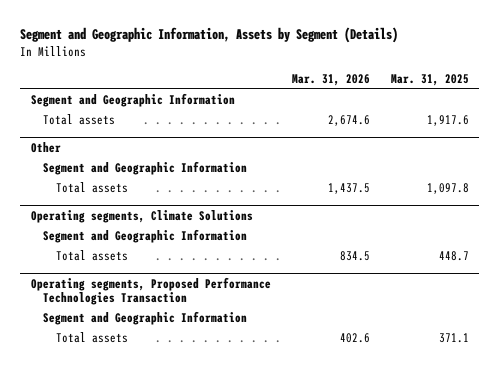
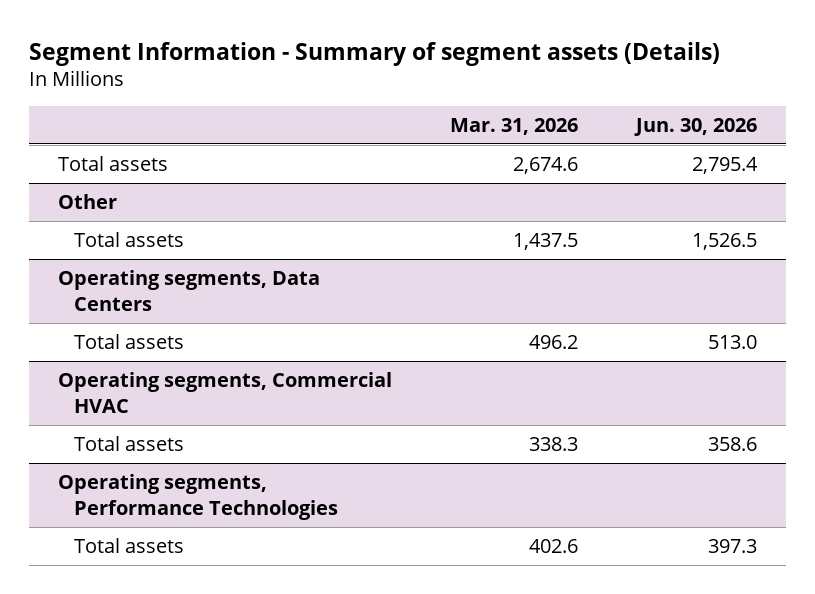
- Segment and Geographic Information, Assets by Segment (Details)
+ Segment Information - Summary of segment assets (Details)
- | Mar. 31, 2026 | Mar. 31, 2025
+ | Mar. 31, 2026 | Jun. 30, 2026
- Segment and Geographic Information
@ Other
- Segment and Geographic Information
- Operating segments, Climate Solutions
- Segment and Geographic Information
- Total assets | 834.5 | 448.7
- Operating segments, Proposed Performance Technologies Transaction
- Segment and Geographic Information
+ Operating segments, Data Centers
+ Total assets | 496.2 | 513.0
+ Operating segments, Commercial HVAC
+ Total assets | 338.3 | 358.6
+ Operating segments, Performance Technologies

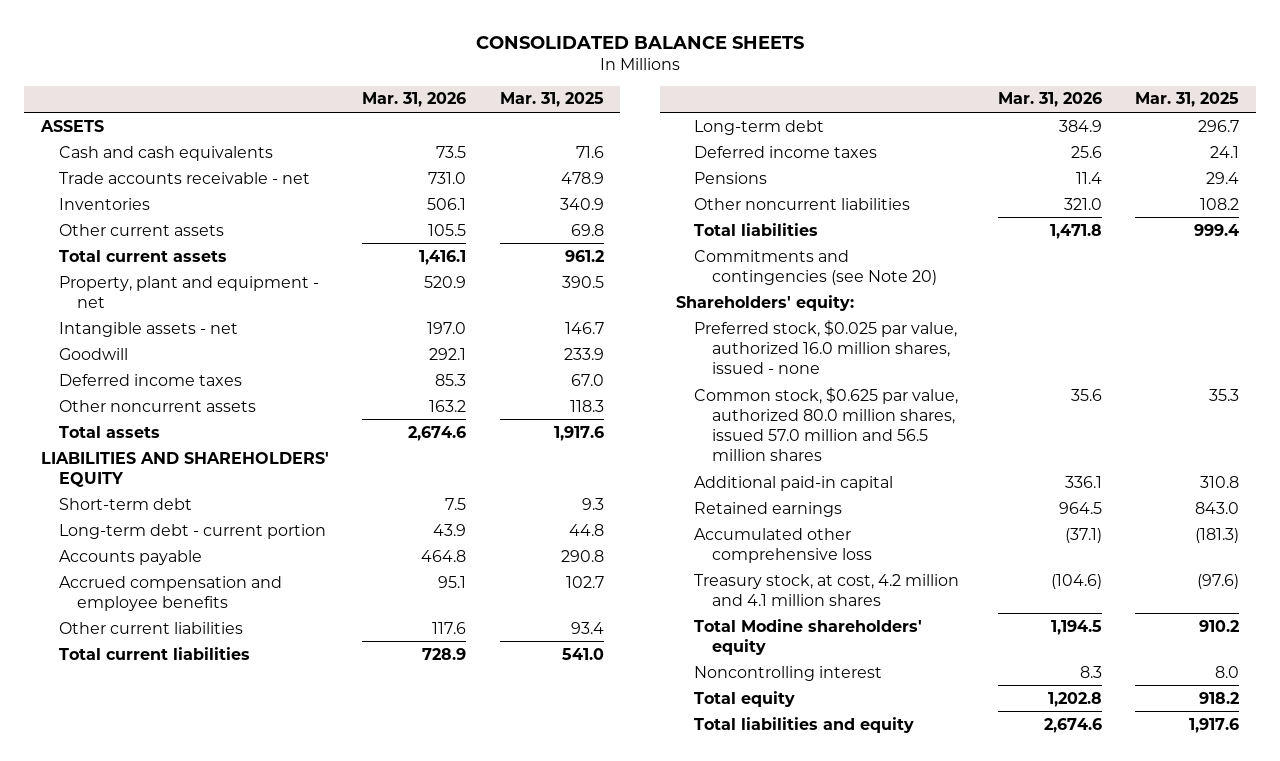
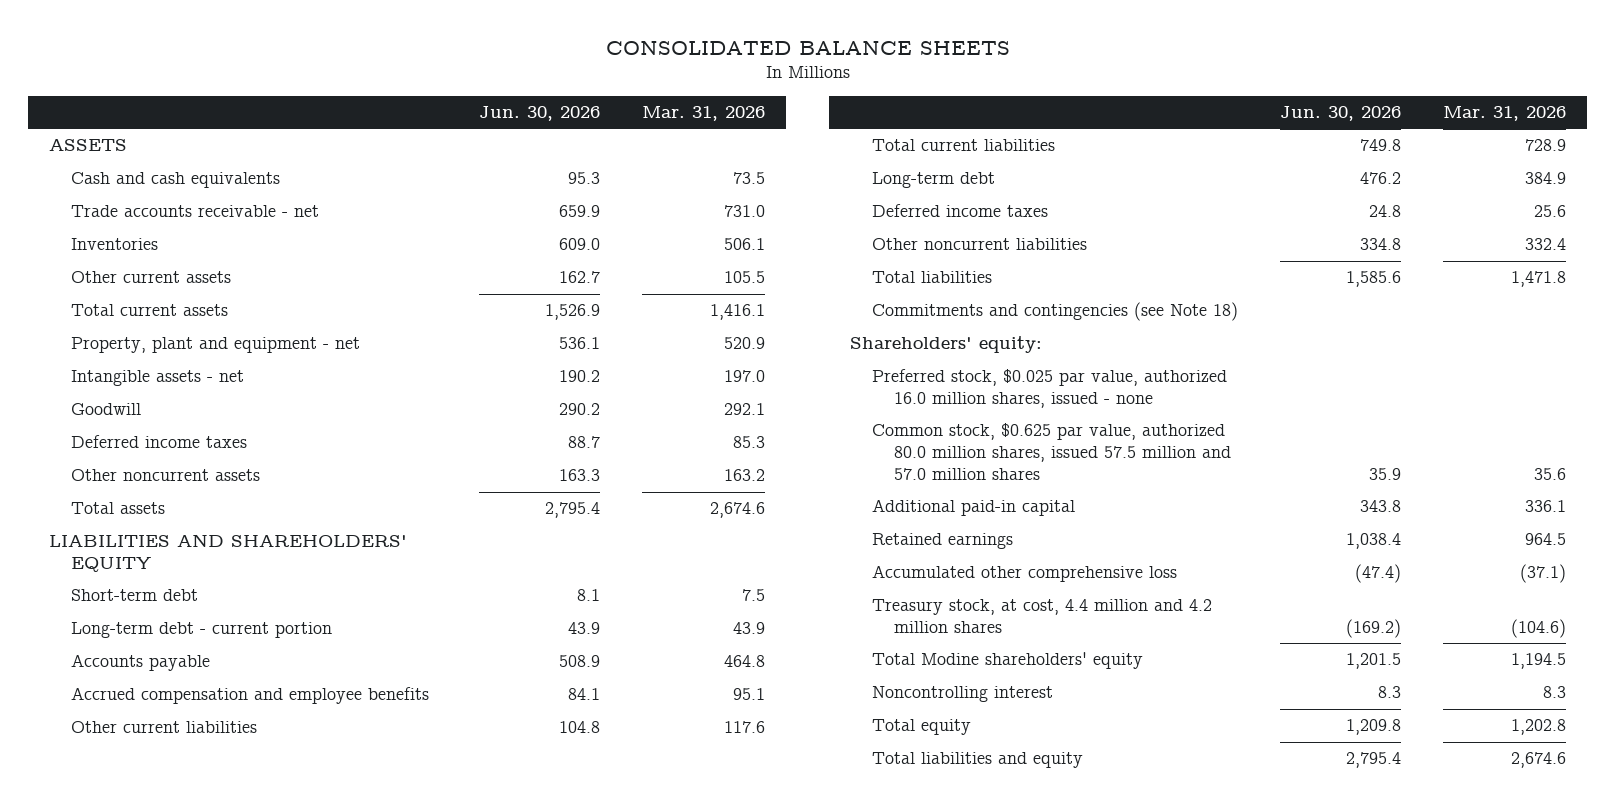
- | Mar. 31, 2026 | Mar. 31, 2025
+ | Jun. 30, 2026 | Mar. 31, 2026
- Pensions | 11.4 | 29.4
- Other noncurrent liabilities | 321.0 | 108.2
+ Other noncurrent liabilities | 334.8 | 332.4
- Commitments and contingencies (see Note 20)
+ Commitments and contingencies (see Note 18)
- Common stock, $0.625 par value, authorized 80.0 million shares, issued 57.0 million and 56.5 million shares | 35.6 | 35.3
+ Common stock, $0.625 par value, authorized 80.0 million shares, issued 57.5 million and 57.0 million shares | 35.9 | 35.6
- Treasury stock, at cost, 4.2 million and 4.1 million shares | (104.6) | (97.6)
+ Treasury stock, at cost, 4.4 million and 4.2 million shares | (169.2) | (104.6)

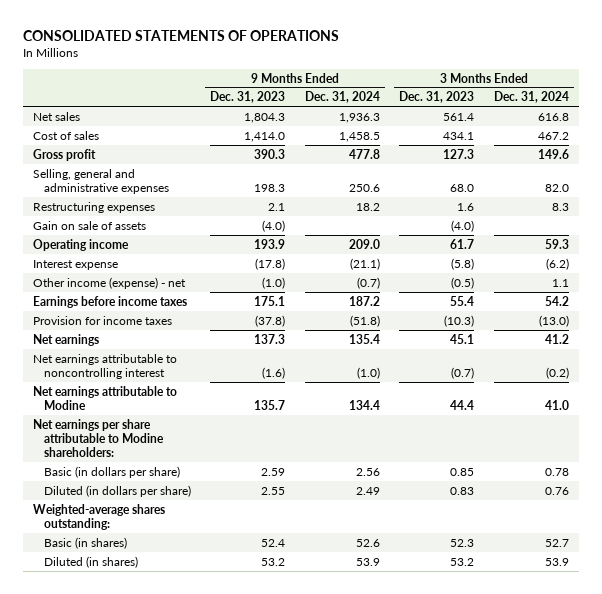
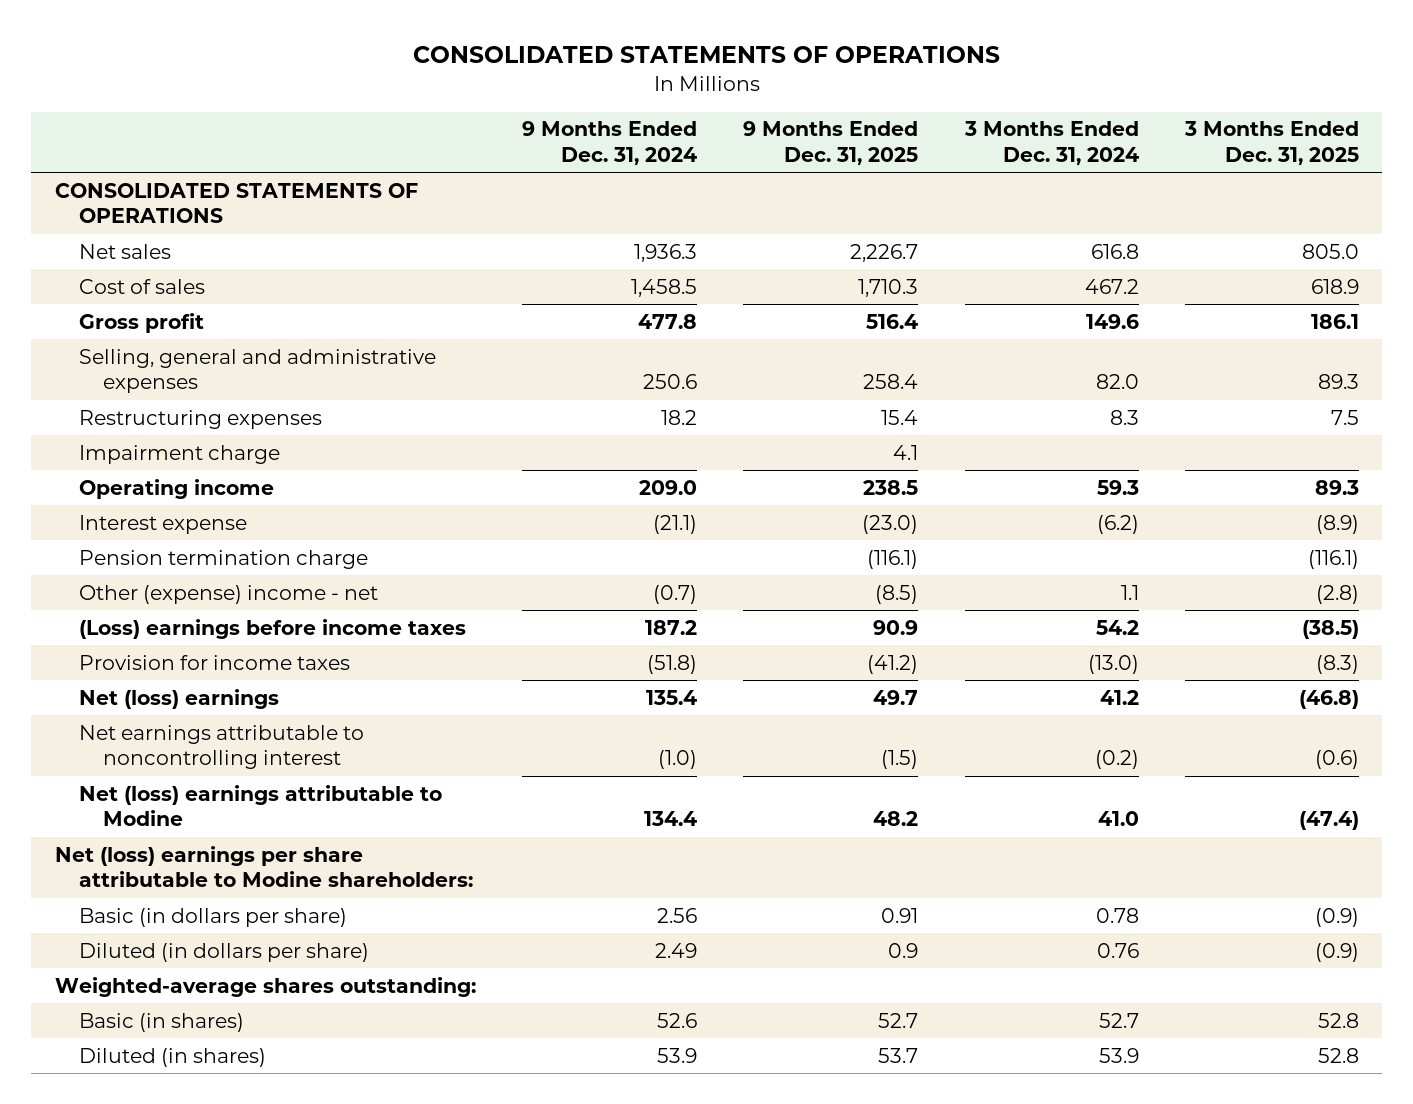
- | 9 Months Ended Dec. 31, 2023 | 9 Months Ended Dec. 31, 2024 | 3 Months Ended Dec. 31, 2023 | 3 Months Ended Dec. 31, 2024
+ | 9 Months Ended Dec. 31, 2024 | 9 Months Ended Dec. 31, 2025 | 3 Months Ended Dec. 31, 2024 | 3 Months Ended Dec. 31, 2025
+ CONSOLIDATED STATEMENTS OF OPERATIONS
- Gain on sale of assets | (4.0) | | (4.0) |
+ Impairment charge | | 4.1 | |
- Other income (expense) - net | (1.0) | (0.7) | (0.5) | 1.1
- Earnings before income taxes | 175.1 | 187.2 | 55.4 | 54.2
+ Pension termination charge | | (116.1) | | (116.1)
+ Other (expense) income - net | (0.7) | (8.5) | 1.1 | (2.8)
+ (Loss) earnings before income taxes | 187.2 | 90.9 | 54.2 | (38.5)
- Net earnings | 137.3 | 135.4 | 45.1 | 41.2
+ Net (loss) earnings | 135.4 | 49.7 | 41.2 | (46.8)
- Net earnings attributable to Modine | 135.7 | 134.4 | 44.4 | 41.0
- Net earnings per share attributable to Modine shareholders:
+ Net (loss) earnings attributable to Modine | 134.4 | 48.2 | 41.0 | (47.4)
+ Net (loss) earnings per share attributable to Modine shareholders:

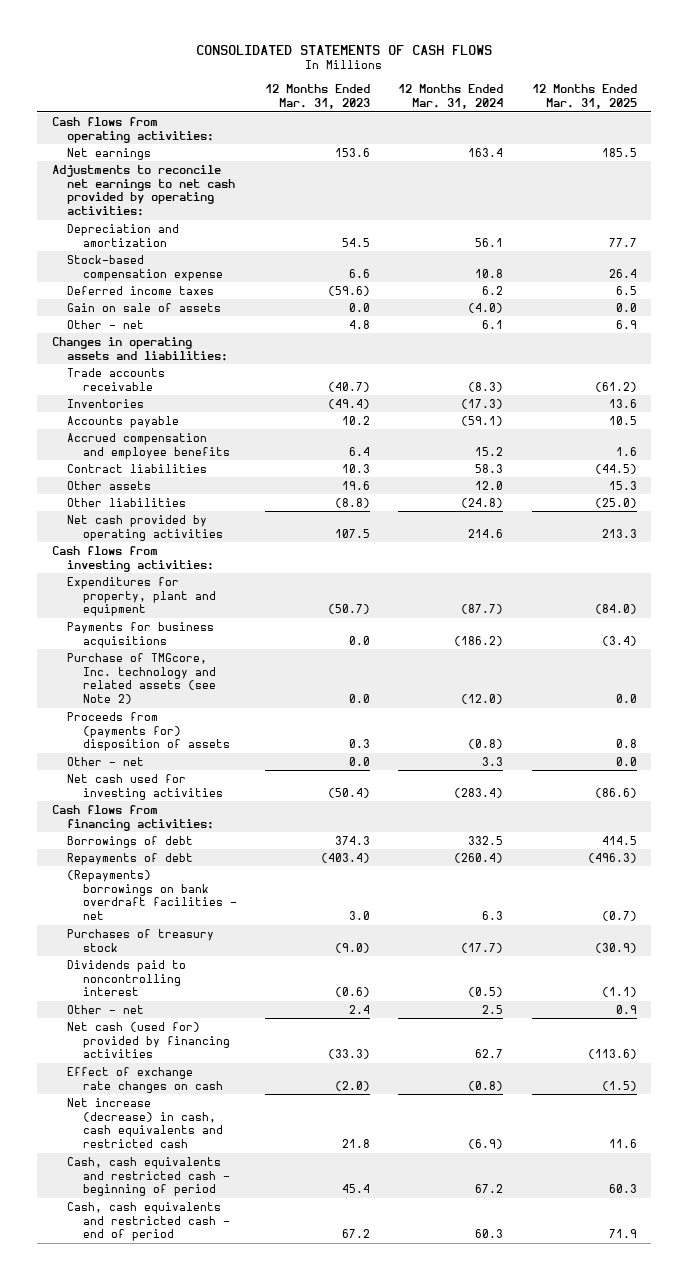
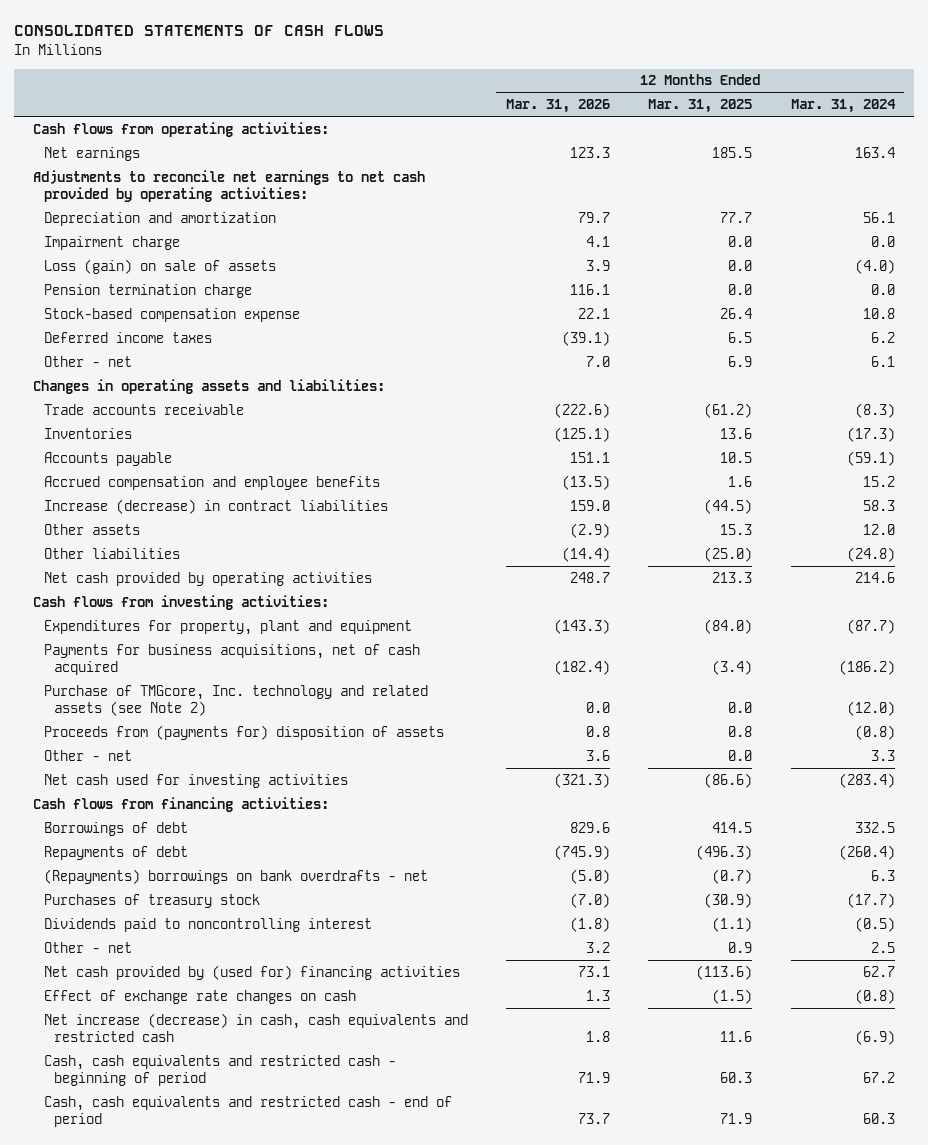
- | 12 Months Ended Mar. 31, 2023 | 12 Months Ended Mar. 31, 2024 | 12 Months Ended Mar. 31, 2025
+ | 12 Months Ended Mar. 31, 2026 | 12 Months Ended Mar. 31, 2025 | 12 Months Ended Mar. 31, 2024
+ Impairment charge | 4.1 | 0.0 | 0.0
+ Loss (gain) on sale of assets | 3.9 | 0.0 | (4.0)
+ Pension termination charge | 116.1 | 0.0 | 0.0
- Gain on sale of assets | 0.0 | (4.0) | 0.0
- Contract liabilities | 10.3 | 58.3 | (44.5)
+ Increase (decrease) in contract liabilities | 159.0 | (44.5) | 58.3
- Payments for business acquisitions | 0.0 | (186.2) | (3.4)
+ Payments for business acquisitions, net of cash acquired | (182.4) | (3.4) | (186.2)
- (Repayments) borrowings on bank overdraft facilities - net | 3.0 | 6.3 | (0.7)
+ (Repayments) borrowings on bank overdrafts - net | (5.0) | (0.7) | 6.3
- Net cash (used for) provided by financing activities | (33.3) | 62.7 | (113.6)
+ Net cash provided by (used for) financing activities | 73.1 | (113.6) | 62.7

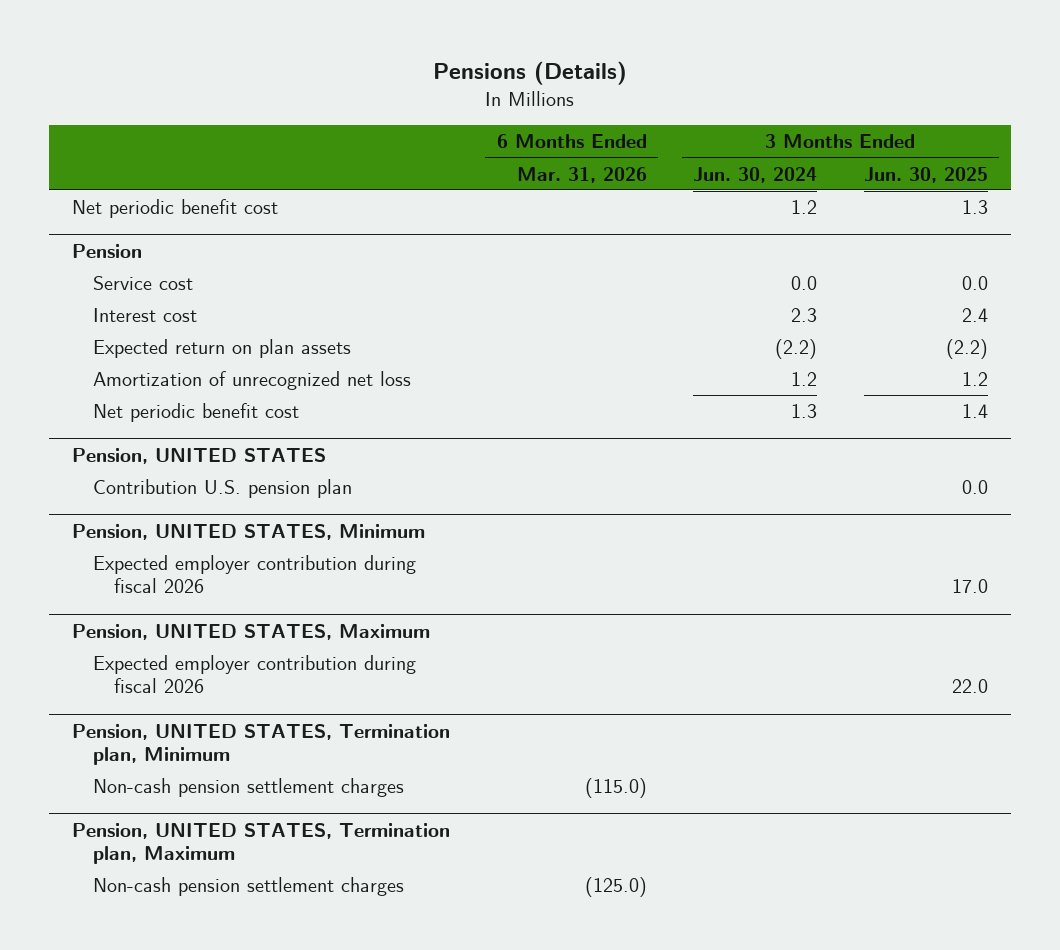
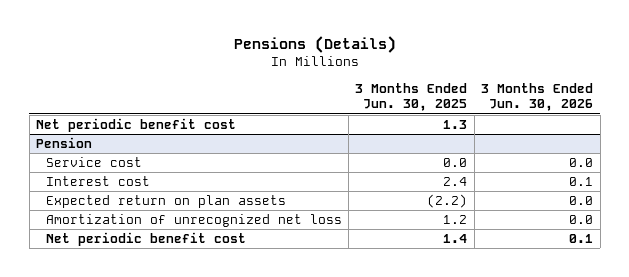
- | 6 Months Ended Mar. 31, 2026 | 3 Months Ended Jun. 30, 2024 | 3 Months Ended Jun. 30, 2025
+ | 3 Months Ended Jun. 30, 2025 | 3 Months Ended Jun. 30, 2026
- Pension, UNITED STATES
- Contribution U.S. pension plan | | | 0.0
- Pension, UNITED STATES, Minimum
- Expected employer contribution during fiscal 2026 | | | 17.0
- Pension, UNITED STATES, Maximum
- Expected employer contribution during fiscal 2026 | | | 22.0
- Pension, UNITED STATES, Termination plan, Minimum
- Non-cash pension settlement charges | (115.0) | |
- Pension, UNITED STATES, Termination plan, Maximum
- Non-cash pension settlement charges | (125.0) | |

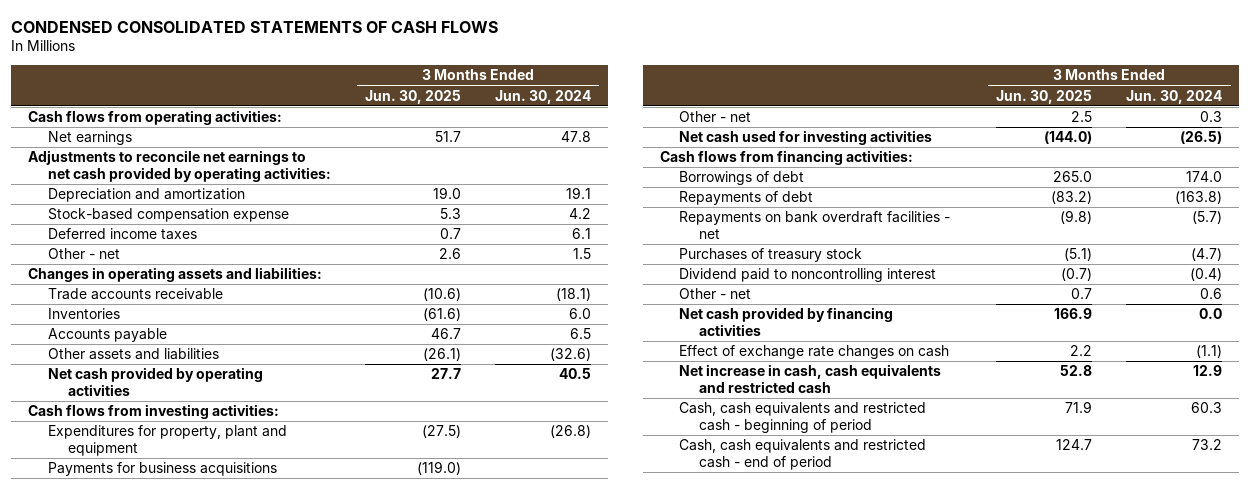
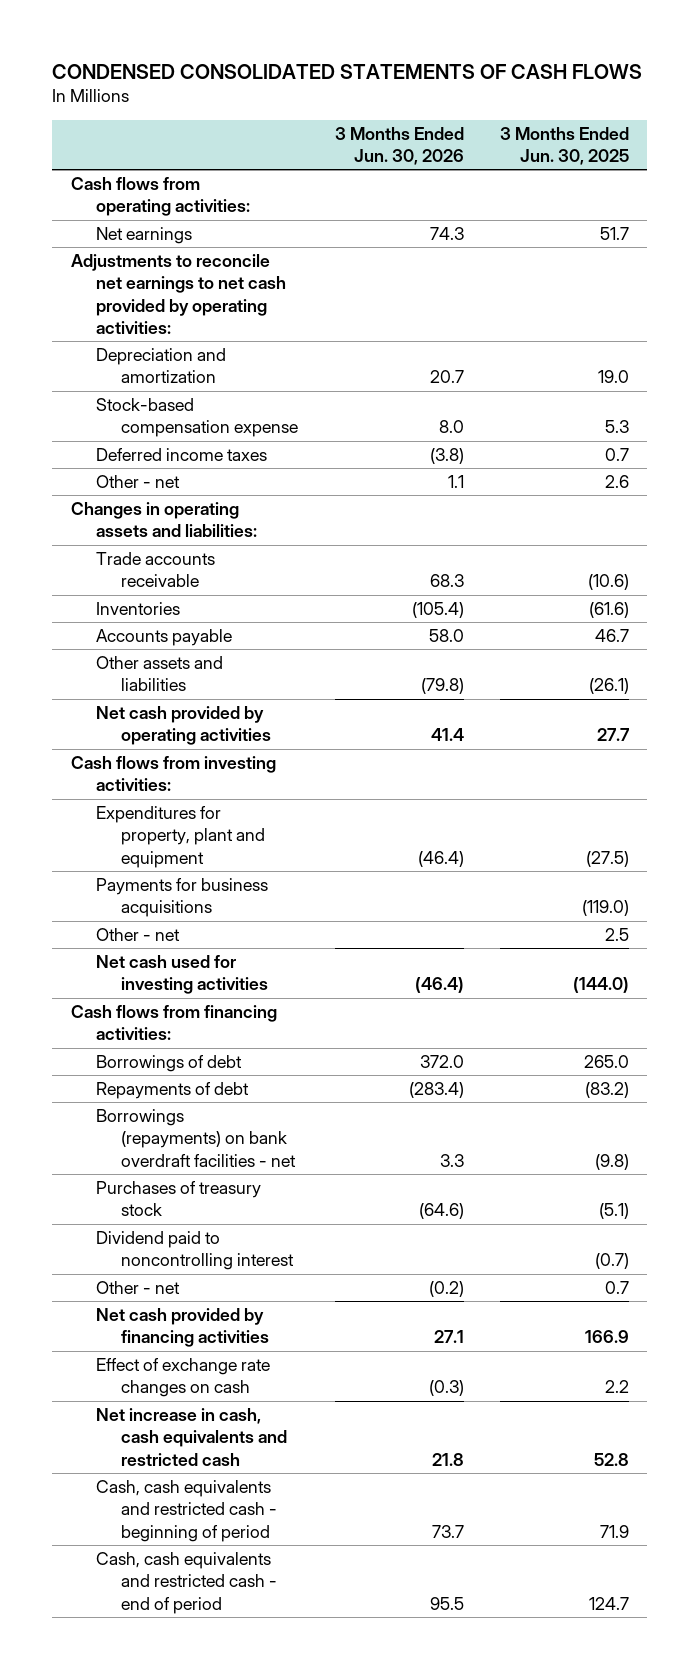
- | 3 Months Ended Jun. 30, 2025 | 3 Months Ended Jun. 30, 2024
+ | 3 Months Ended Jun. 30, 2026 | 3 Months Ended Jun. 30, 2025
- Repayments on bank overdraft facilities - net | (9.8) | (5.7)
+ Borrowings (repayments) on bank overdraft facilities - net | 3.3 | (9.8)

